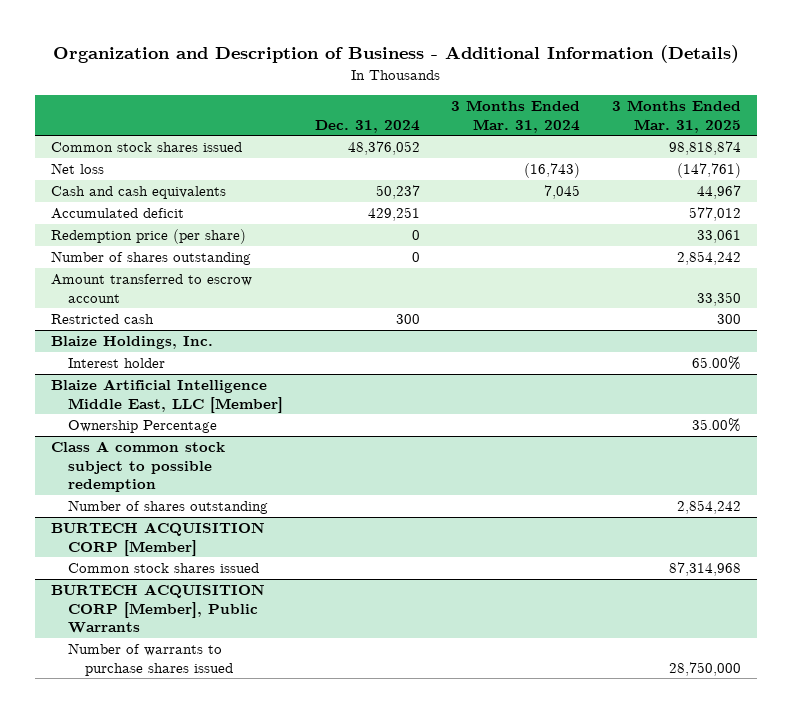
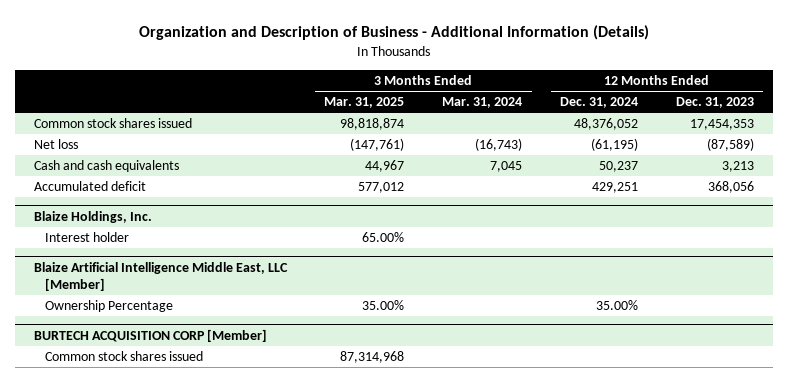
- | Dec. 31, 2024 | 3 Months Ended Mar. 31, 2024 | 3 Months Ended Mar. 31, 2025
+ | 3 Months Ended Mar. 31, 2025 | 3 Months Ended Mar. 31, 2024 | 12 Months Ended Dec. 31, 2024 | 12 Months Ended Dec. 31, 2023
- Redemption price (per share) | 0 | | 33,061
- Number of shares outstanding | 0 | | 2,854,242
- Amount transferred to escrow account | | | 33,350
- Restricted cash | 300 | | 300
- Class A common stock subject to possible redemption
- Number of shares outstanding | | | 2,854,242
- BURTECH ACQUISITION CORP [Member], Public Warrants
- Number of warrants to purchase shares issued | | | 28,750,000

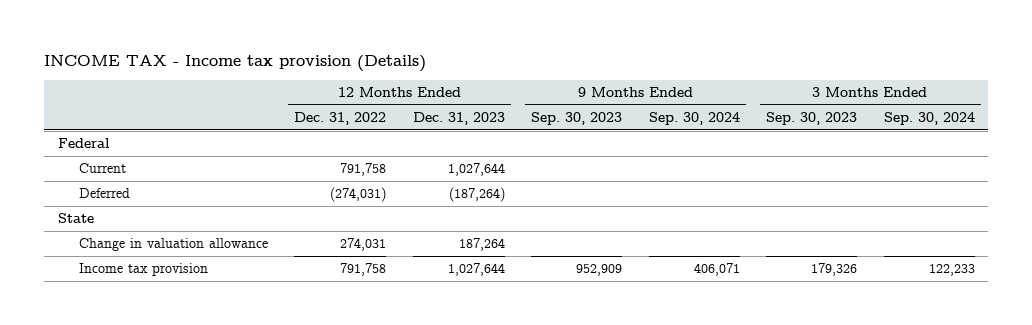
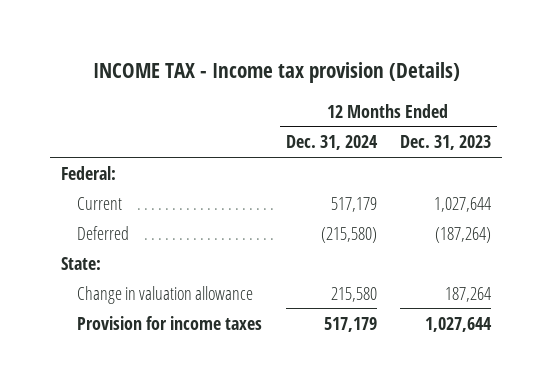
- | 12 Months Ended Dec. 31, 2022 | 12 Months Ended Dec. 31, 2023 | 9 Months Ended Sep. 30, 2023 | 9 Months Ended Sep. 30, 2024 | 3 Months Ended Sep. 30, 2023 | 3 Months Ended Sep. 30, 2024
+ | 12 Months Ended Dec. 31, 2024 | 12 Months Ended Dec. 31, 2023
- Federal
+ Federal:
- State
+ State:
- Income tax provision | 791,758 | 1,027,644 | 952,909 | 406,071 | 179,326 | 122,233
+ Provision for income taxes | 517,179 | 1,027,644

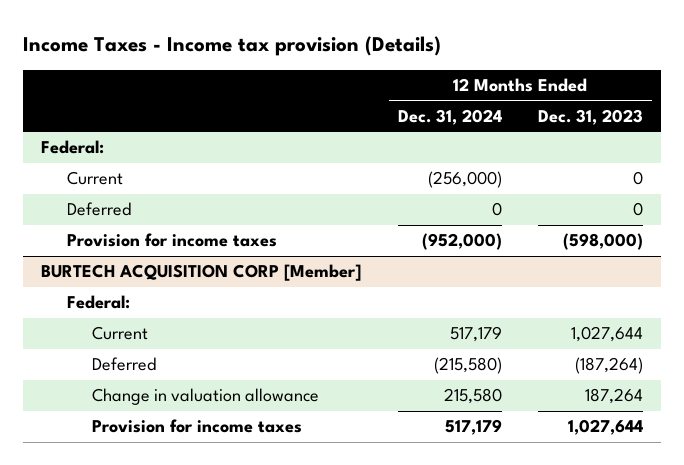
- INCOME TAX - Income tax provision (Details)
+ Income Taxes - Income tax provision (Details)
+ Current | (256,000) | 0
+ Deferred | 0 | 0
+ Provision for income taxes | (952,000) | (598,000)
+ BURTECH ACQUISITION CORP [Member]
+ Federal:
- State:

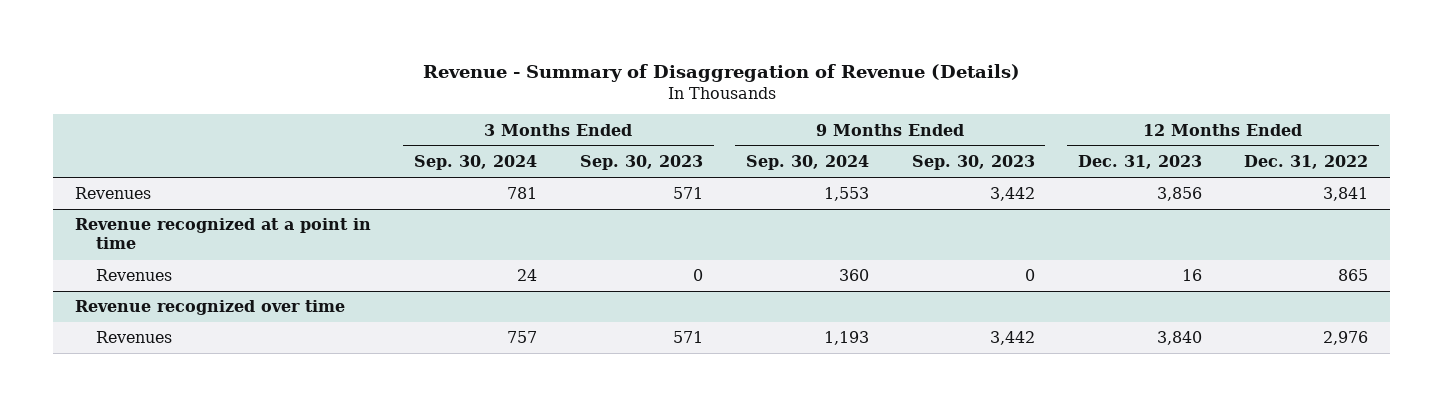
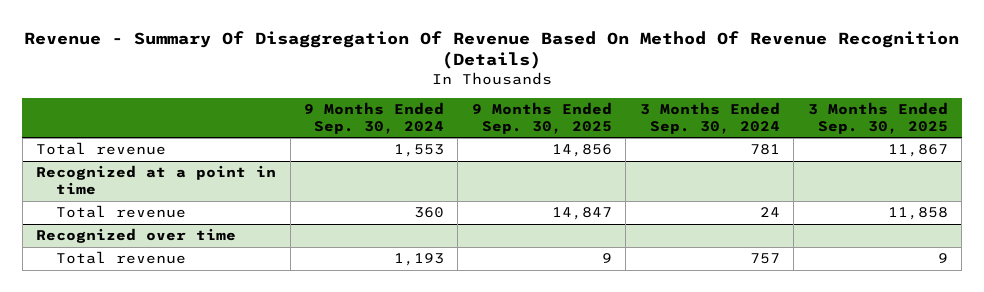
- Revenue - Summary of Disaggregation of Revenue (Details)
+ Revenue - Summary Of Disaggregation Of Revenue Based On Method Of Revenue Recognition (Details)
- | 3 Months Ended Sep. 30, 2024 | 3 Months Ended Sep. 30, 2023 | 9 Months Ended Sep. 30, 2024 | 9 Months Ended Sep. 30, 2023 | 12 Months Ended Dec. 31, 2023 | 12 Months Ended Dec. 31, 2022
+ | 9 Months Ended Sep. 30, 2024 | 9 Months Ended Sep. 30, 2025 | 3 Months Ended Sep. 30, 2024 | 3 Months Ended Sep. 30, 2025
- Revenues | 781 | 571 | 1,553 | 3,442 | 3,856 | 3,841
- Revenue recognized at a point in time
- Revenues | 24 | 0 | 360 | 0 | 16 | 865
- Revenue recognized over time
- Revenues | 757 | 571 | 1,193 | 3,442 | 3,840 | 2,976
+ Total revenue | 1,553 | 14,856 | 781 | 11,867
+ Recognized at a point in time
+ Total revenue | 360 | 14,847 | 24 | 11,858
+ Recognized over time
+ Total revenue | 1,193 | 9 | 757 | 9

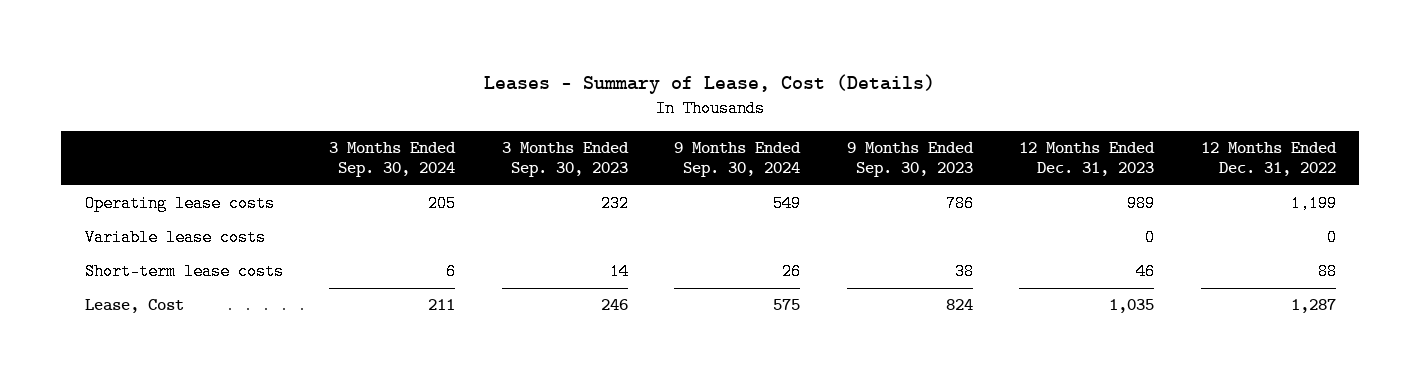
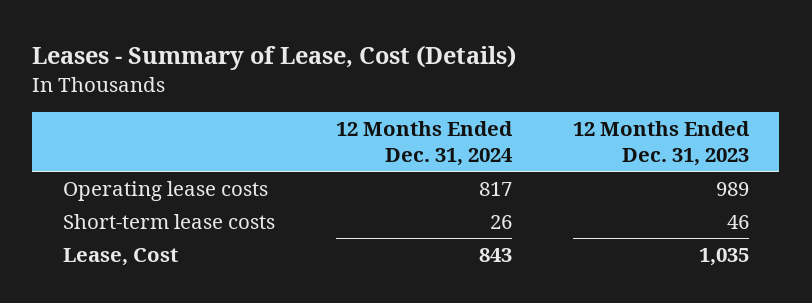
- | 3 Months Ended Sep. 30, 2024 | 3 Months Ended Sep. 30, 2023 | 9 Months Ended Sep. 30, 2024 | 9 Months Ended Sep. 30, 2023 | 12 Months Ended Dec. 31, 2023 | 12 Months Ended Dec. 31, 2022
+ | 12 Months Ended Dec. 31, 2024 | 12 Months Ended Dec. 31, 2023
- Variable lease costs | | | | | 0 | 0

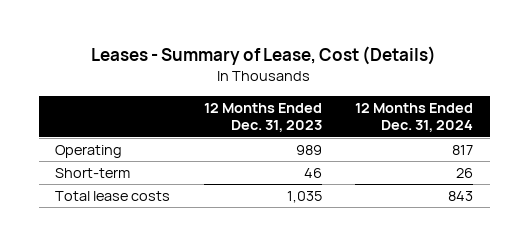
- | 12 Months Ended Dec. 31, 2024 | 12 Months Ended Dec. 31, 2023
+ | 12 Months Ended Dec. 31, 2023 | 12 Months Ended Dec. 31, 2024
- Operating lease costs | 817 | 989
- Short-term lease costs | 26 | 46
- Lease, Cost | 843 | 1,035
+ Operating | 989 | 817
+ Short-term | 46 | 26
+ Total lease costs | 1,035 | 843

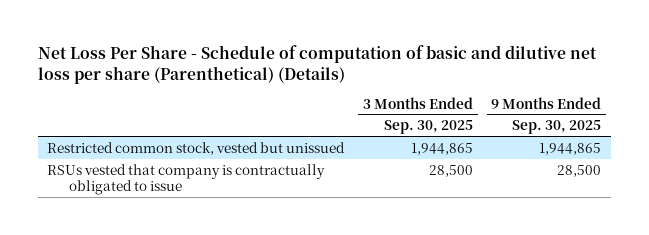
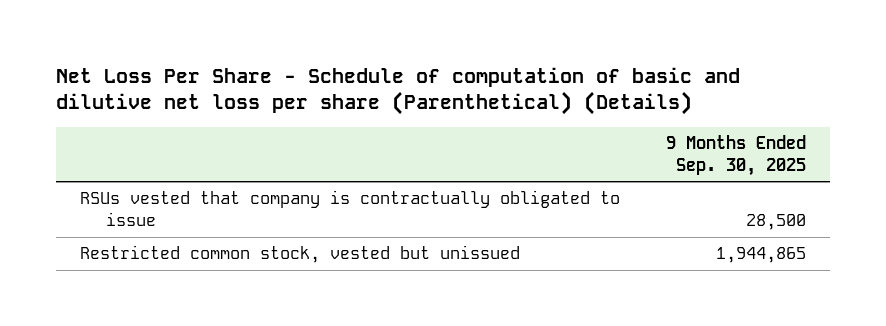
- | 3 Months Ended Sep. 30, 2025 | 9 Months Ended Sep. 30, 2025
+ | 9 Months Ended Sep. 30, 2025
moved down: Restricted common stock, vested but unissued | 1,944,865

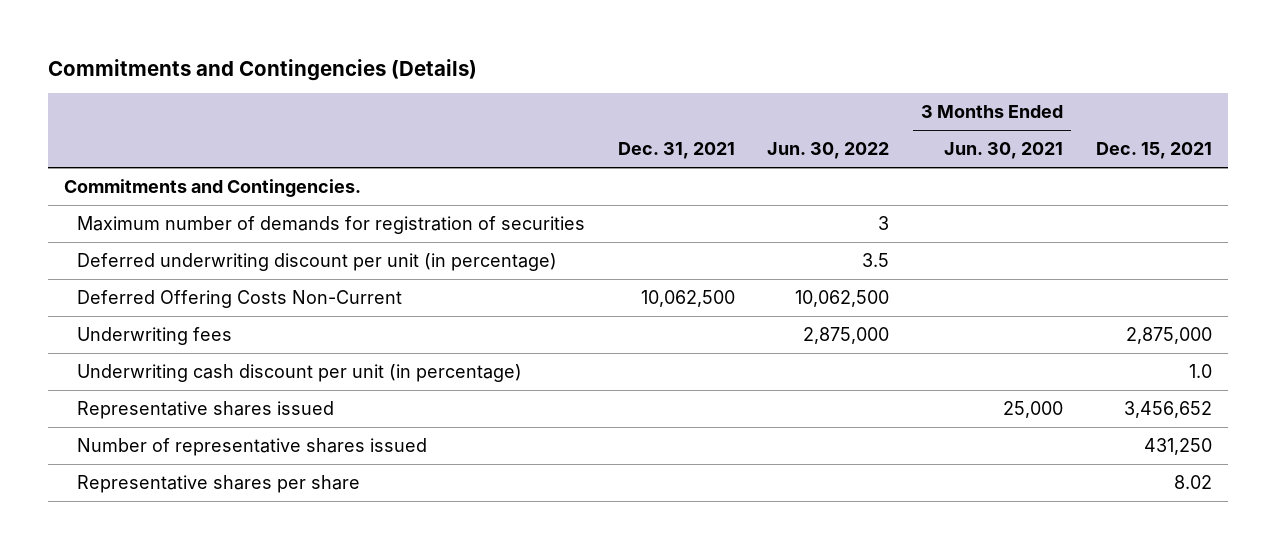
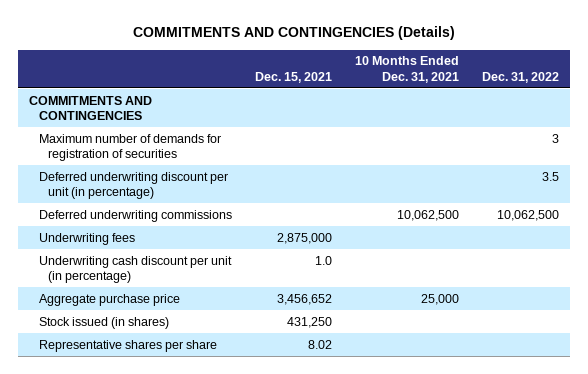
- Commitments and Contingencies (Details)
+ COMMITMENTS AND CONTINGENCIES (Details)
- | Dec. 31, 2021 | Jun. 30, 2022 | 3 Months Ended Jun. 30, 2021 | Dec. 15, 2021
+ | Dec. 15, 2021 | 10 Months Ended Dec. 31, 2021 | Dec. 31, 2022
- Commitments and Contingencies.
+ COMMITMENTS AND CONTINGENCIES
- Deferred Offering Costs Non-Current | 10,062,500 | 10,062,500 | |
+ Deferred underwriting commissions | | 10,062,500 | 10,062,500
- Representative shares issued | | | 25,000 | 3,456,652
- Number of representative shares issued | | | | 431,250
+ Aggregate purchase price | 3,456,652 | 25,000 |
+ Stock issued (in shares) | 431,250 | |

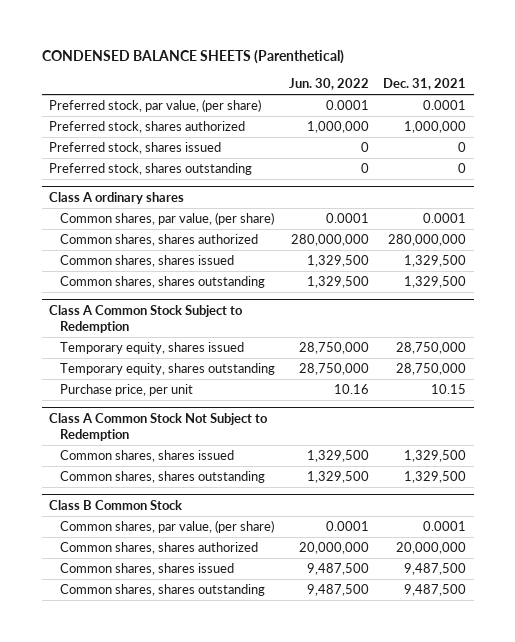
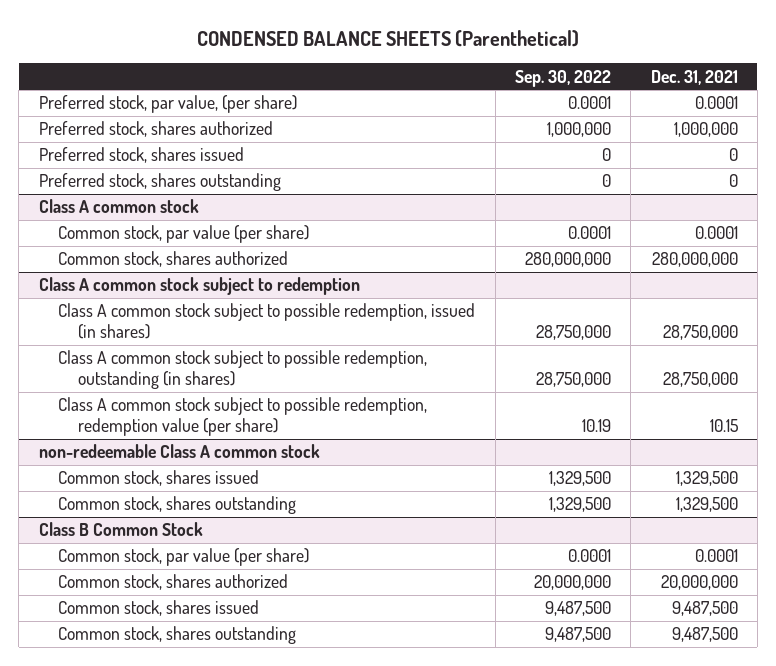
- | Jun. 30, 2022 | Dec. 31, 2021
+ | Sep. 30, 2022 | Dec. 31, 2021
- Class A ordinary shares
- Common shares, par value, (per share) | 0.0001 | 0.0001
- Common shares, shares authorized | 280,000,000 | 280,000,000
- Common shares, shares issued | 1,329,500 | 1,329,500
- Common shares, shares outstanding | 1,329,500 | 1,329,500
- Class A Common Stock Subject to Redemption
- Temporary equity, shares issued | 28,750,000 | 28,750,000
- Temporary equity, shares outstanding | 28,750,000 | 28,750,000
- Purchase price, per unit | 10.16 | 10.15
- Class A Common Stock Not Subject to Redemption
- Common shares, shares issued | 1,329,500 | 1,329,500
- Common shares, shares outstanding | 1,329,500 | 1,329,500
+ Class A common stock
+ Common stock, par value (per share) | 0.0001 | 0.0001
+ Common stock, shares authorized | 280,000,000 | 280,000,000
+ Class A common stock subject to redemption
+ Class A common stock subject to possible redemption, issued (in shares) | 28,750,000 | 28,750,000
+ Class A common stock subject to possible redemption, outstanding (in shares) | 28,750,000 | 28,750,000
+ Class A common stock subject to possible redemption, redemption value (per share) | 10.19 | 10.15
+ non-redeemable Class A common stock
+ Common stock, shares issued | 1,329,500 | 1,329,500
+ Common stock, shares outstanding | 1,329,500 | 1,329,500
@ Class B Common Stock
- Common shares, par value, (per share) | 0.0001 | 0.0001
- Common shares, shares authorized | 20,000,000 | 20,000,000
- Common shares, shares issued | 9,487,500 | 9,487,500
- Common shares, shares outstanding | 9,487,500 | 9,487,500
+ Common stock, par value (per share) | 0.0001 | 0.0001
+ Common stock, shares authorized | 20,000,000 | 20,000,000
+ Common stock, shares issued | 9,487,500 | 9,487,500
+ Common stock, shares outstanding | 9,487,500 | 9,487,500

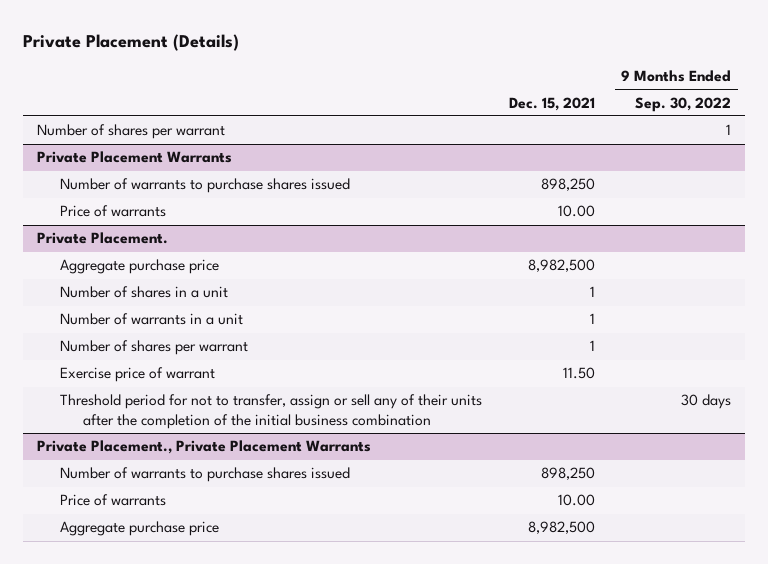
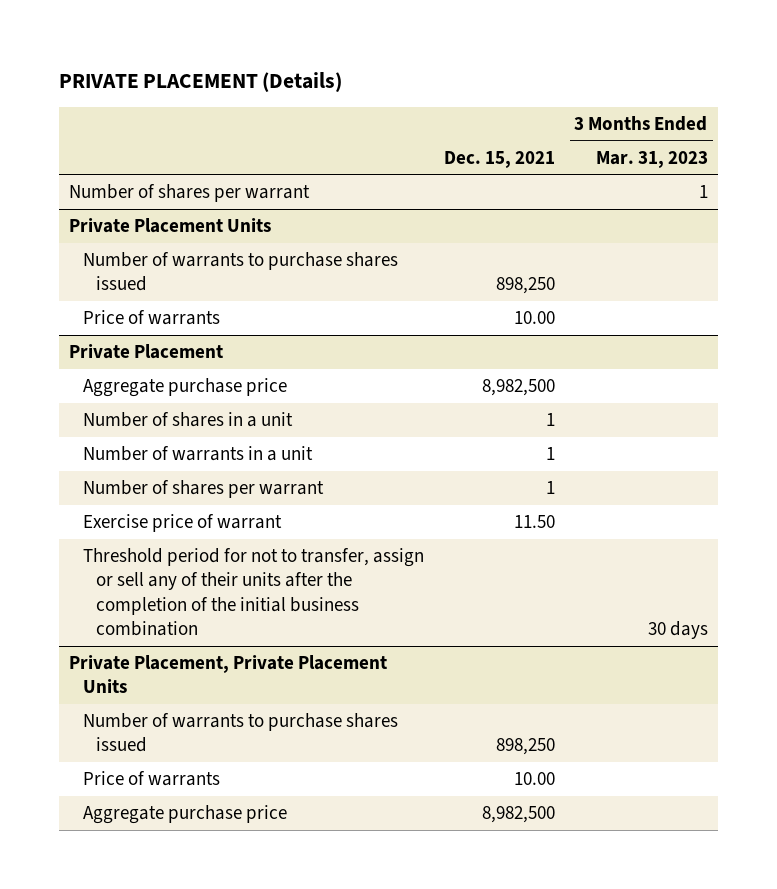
- Private Placement (Details)
+ PRIVATE PLACEMENT (Details)
- | Dec. 15, 2021 | 9 Months Ended Sep. 30, 2022
+ | Dec. 15, 2021 | 3 Months Ended Mar. 31, 2023
- Private Placement Warrants
+ Private Placement Units
- Private Placement.
+ Private Placement
- Private Placement., Private Placement Warrants
+ Private Placement, Private Placement Units

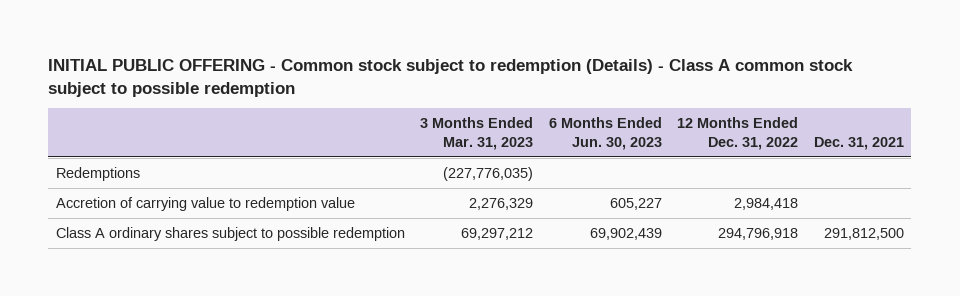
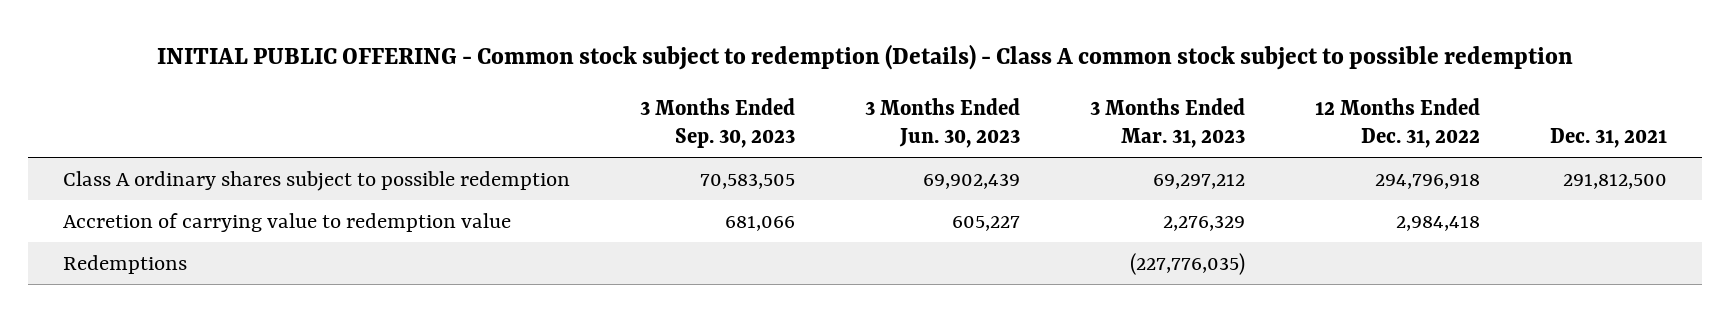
- | 3 Months Ended Mar. 31, 2023 | 6 Months Ended Jun. 30, 2023 | 12 Months Ended Dec. 31, 2022 | Dec. 31, 2021
+ | 3 Months Ended Sep. 30, 2023 | 3 Months Ended Jun. 30, 2023 | 3 Months Ended Mar. 31, 2023 | 12 Months Ended Dec. 31, 2022 | Dec. 31, 2021
moved down: Accretion of carrying value to redemption value | 681,066 | 605,227 | 2,276,329 | 2,984,418 |
moved down: Redemptions | | | (227,776,035) | |

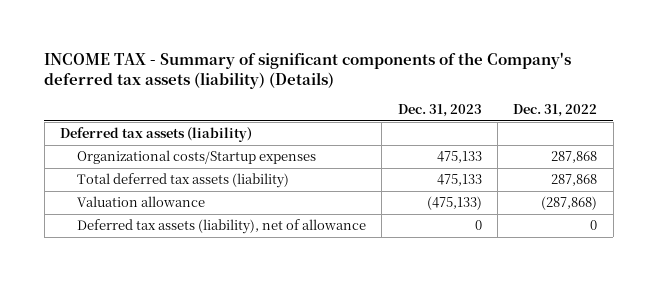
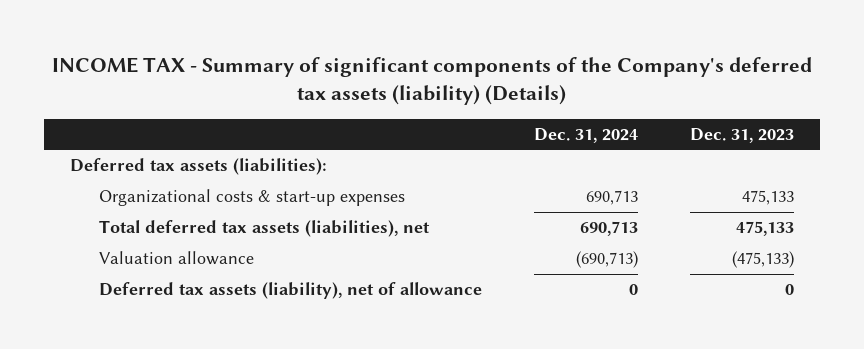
- | Dec. 31, 2023 | Dec. 31, 2022
+ | Dec. 31, 2024 | Dec. 31, 2023
- Deferred tax assets (liability)
- Organizational costs/Startup expenses | 475,133 | 287,868
- Total deferred tax assets (liability) | 475,133 | 287,868
+ Deferred tax assets (liabilities):
+ Organizational costs & start-up expenses | 690,713 | 475,133
+ Total deferred tax assets (liabilities), net | 690,713 | 475,133

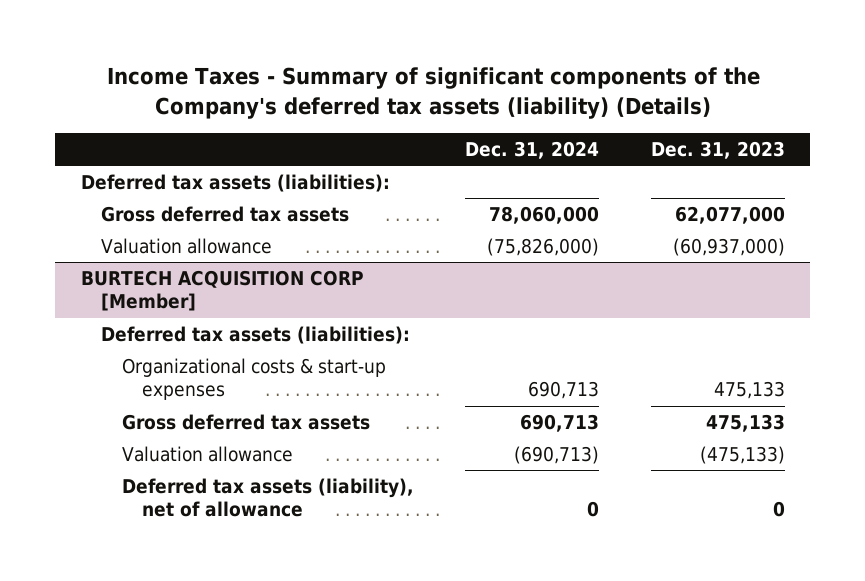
- INCOME TAX - Summary of significant components of the Company's deferred tax assets (liability) (Details)
+ Income Taxes - Summary of significant components of the Company's deferred tax assets (liability) (Details)
+ Gross deferred tax assets | 78,060,000 | 62,077,000
+ Valuation allowance | (75,826,000) | (60,937,000)
+ BURTECH ACQUISITION CORP [Member]
+ Deferred tax assets (liabilities):
- Total deferred tax assets (liabilities), net | 690,713 | 475,133
+ Gross deferred tax assets | 690,713 | 475,133

